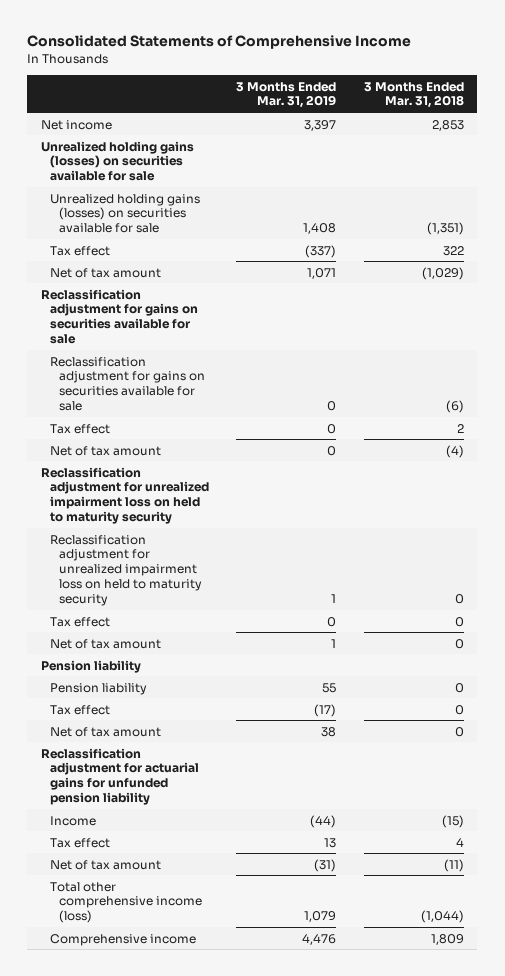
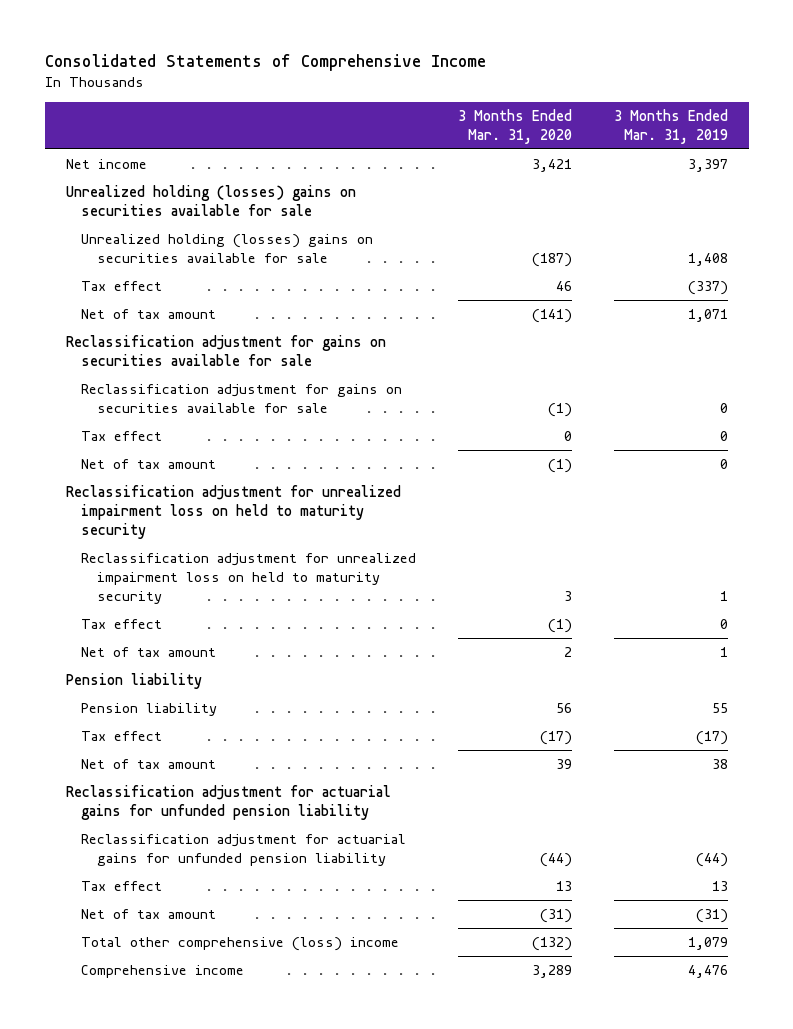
- | 3 Months Ended Mar. 31, 2019 | 3 Months Ended Mar. 31, 2018
+ | 3 Months Ended Mar. 31, 2020 | 3 Months Ended Mar. 31, 2019
- Unrealized holding gains (losses) on securities available for sale
- Unrealized holding gains (losses) on securities available for sale | 1,408 | (1,351)
+ Unrealized holding (losses) gains on securities available for sale
+ Unrealized holding (losses) gains on securities available for sale | (187) | 1,408
- Income | (44) | (15)
+ Reclassification adjustment for actuarial gains for unfunded pension liability | (44) | (44)
- Total other comprehensive income (loss) | 1,079 | (1,044)
+ Total other comprehensive (loss) income | (132) | 1,079

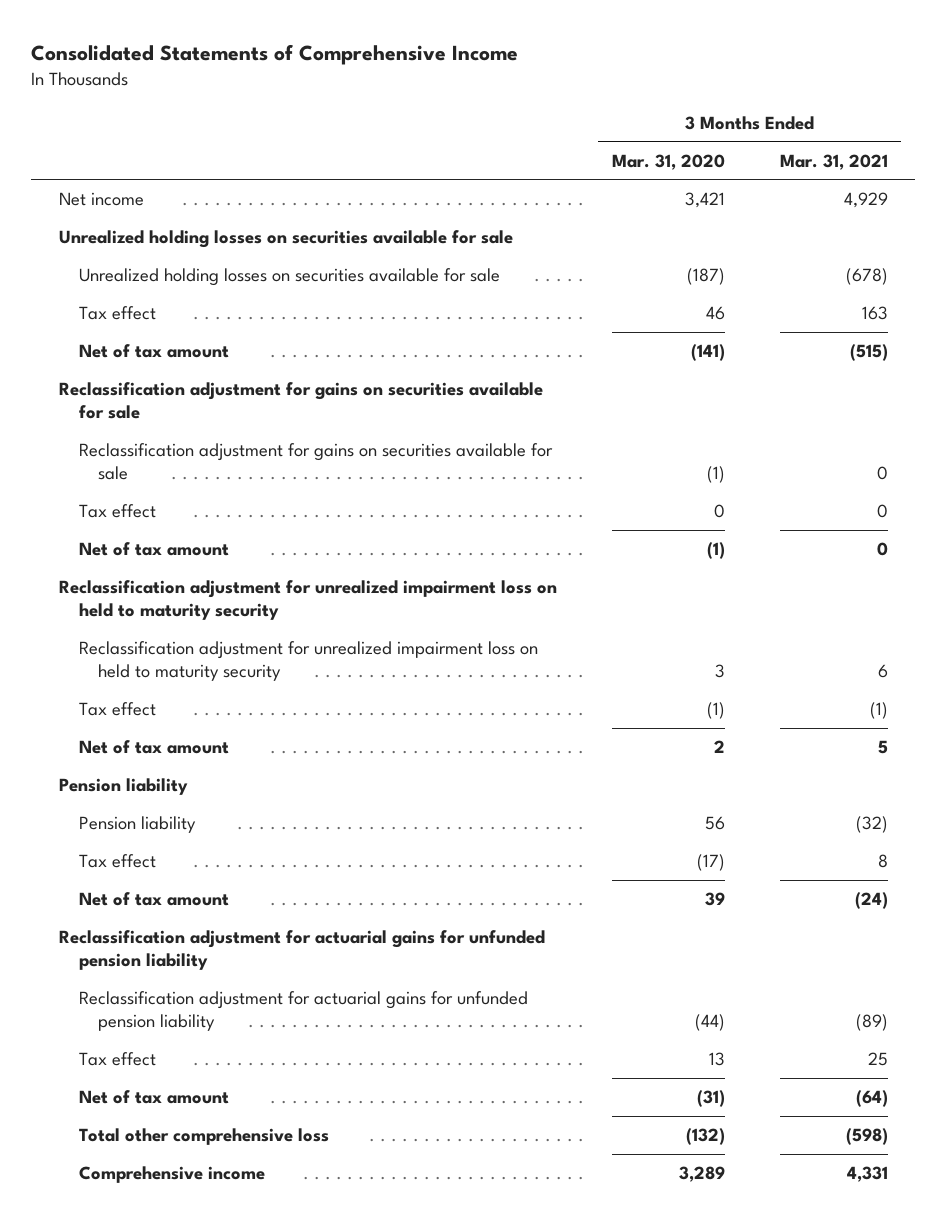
- | 3 Months Ended Mar. 31, 2020 | 3 Months Ended Mar. 31, 2019
+ | 3 Months Ended Mar. 31, 2020 | 3 Months Ended Mar. 31, 2021
- Unrealized holding (losses) gains on securities available for sale
- Unrealized holding (losses) gains on securities available for sale | (187) | 1,408
+ Unrealized holding losses on securities available for sale
+ Unrealized holding losses on securities available for sale | (187) | (678)
- Total other comprehensive (loss) income | (132) | 1,079
+ Total other comprehensive loss | (132) | (598)

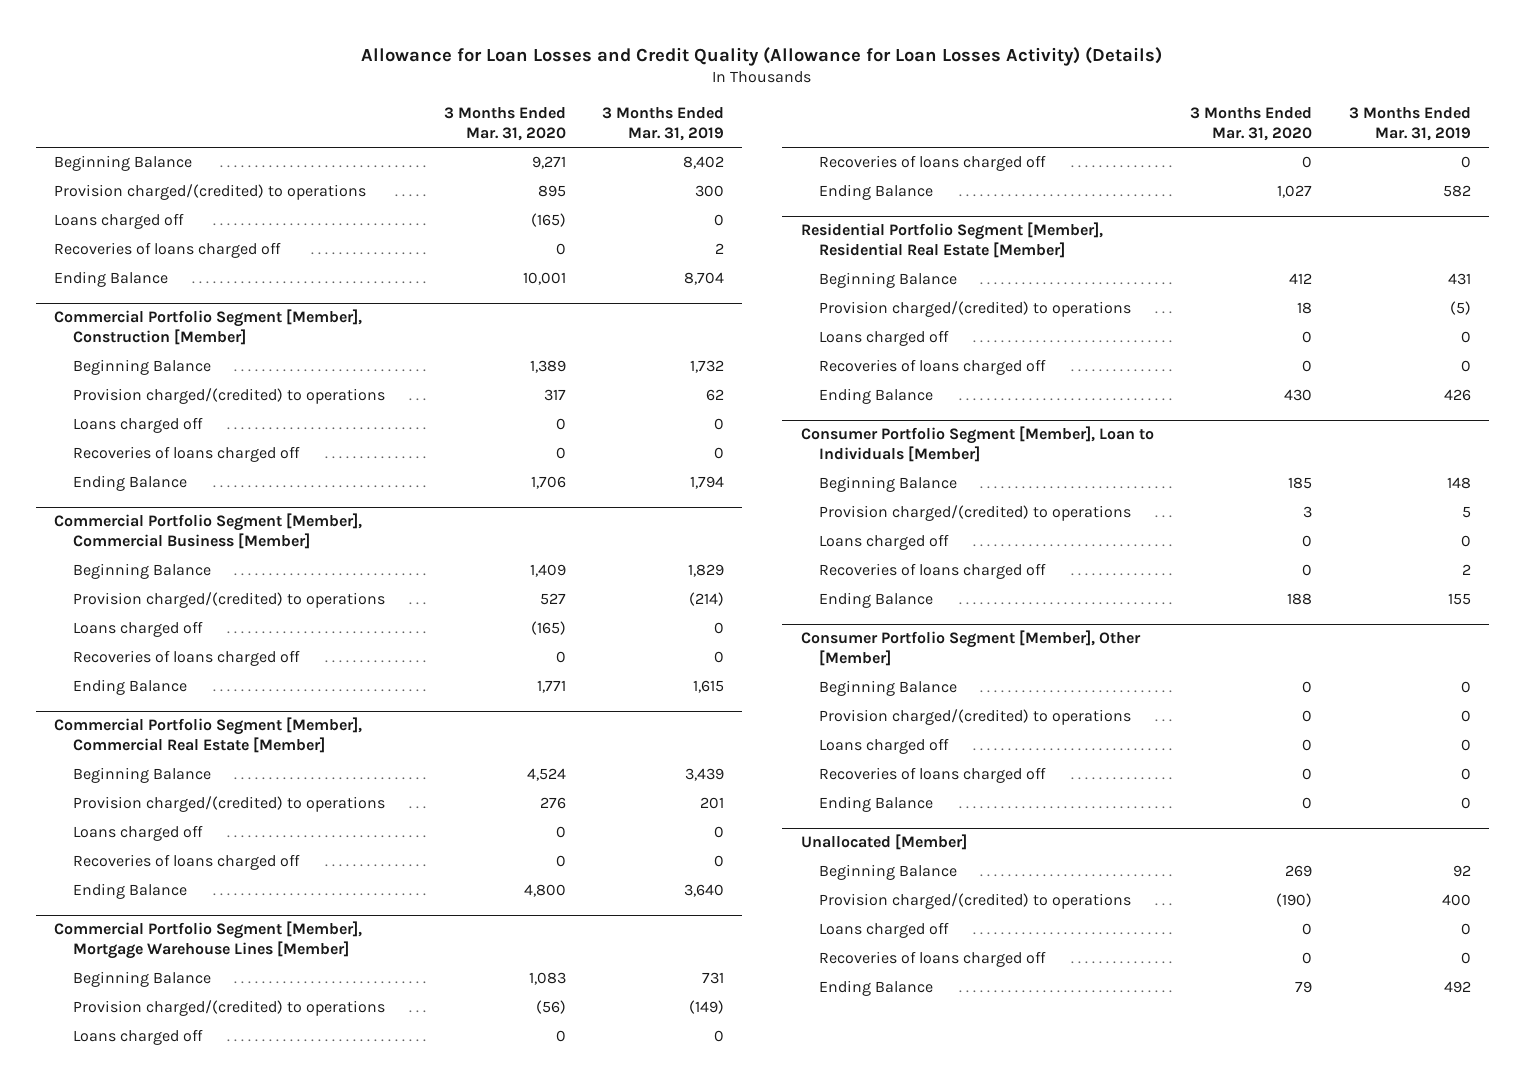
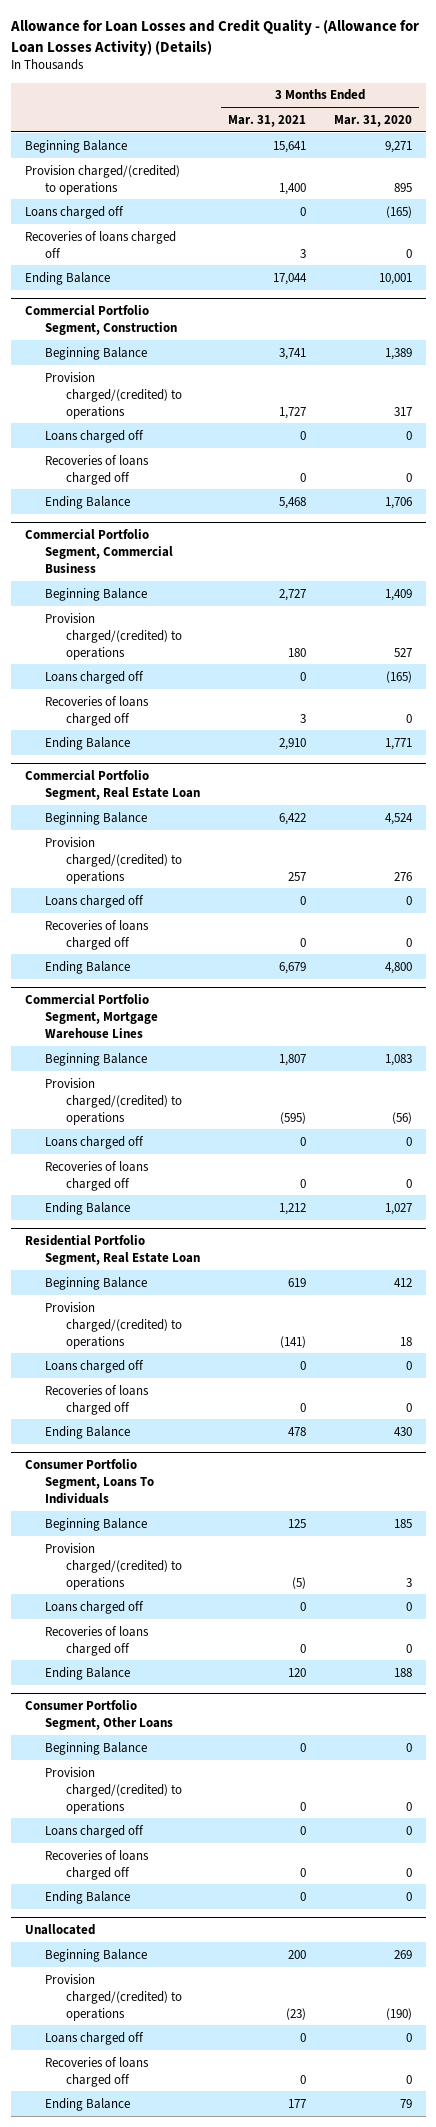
- Allowance for Loan Losses and Credit Quality (Allowance for Loan Losses Activity) (Details)
+ Allowance for Loan Losses and Credit Quality - (Allowance for Loan Losses Activity) (Details)
- | 3 Months Ended Mar. 31, 2020 | 3 Months Ended Mar. 31, 2019
+ | 3 Months Ended Mar. 31, 2021 | 3 Months Ended Mar. 31, 2020
- Commercial Portfolio Segment [Member], Construction [Member]
+ Commercial Portfolio Segment, Construction
- Commercial Portfolio Segment [Member], Commercial Business [Member]
+ Commercial Portfolio Segment, Commercial Business
- Commercial Portfolio Segment [Member], Commercial Real Estate [Member]
+ Commercial Portfolio Segment, Real Estate Loan
- Commercial Portfolio Segment [Member], Mortgage Warehouse Lines [Member]
+ Commercial Portfolio Segment, Mortgage Warehouse Lines
- Residential Portfolio Segment [Member], Residential Real Estate [Member]
+ Residential Portfolio Segment, Real Estate Loan
- Consumer Portfolio Segment [Member], Loan to Individuals [Member]
+ Consumer Portfolio Segment, Loans To Individuals
- Consumer Portfolio Segment [Member], Other [Member]
+ Consumer Portfolio Segment, Other Loans
- Unallocated [Member]
+ Unallocated

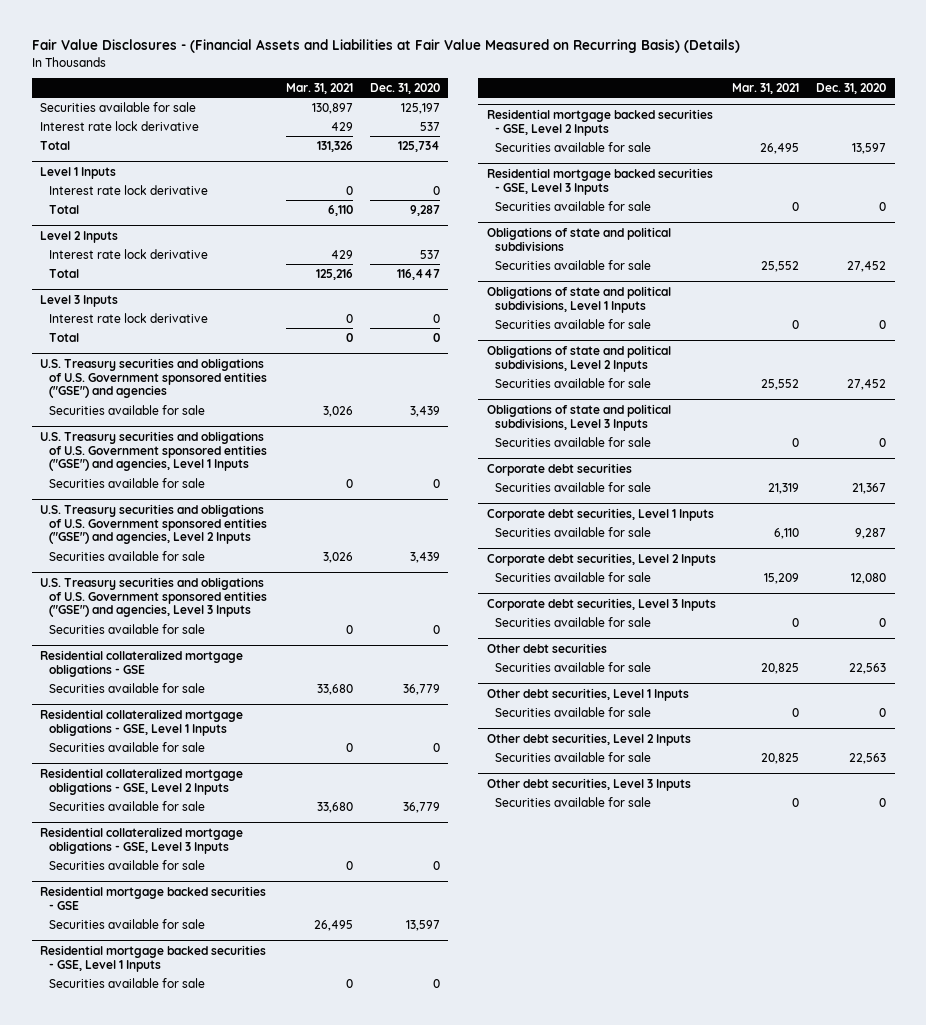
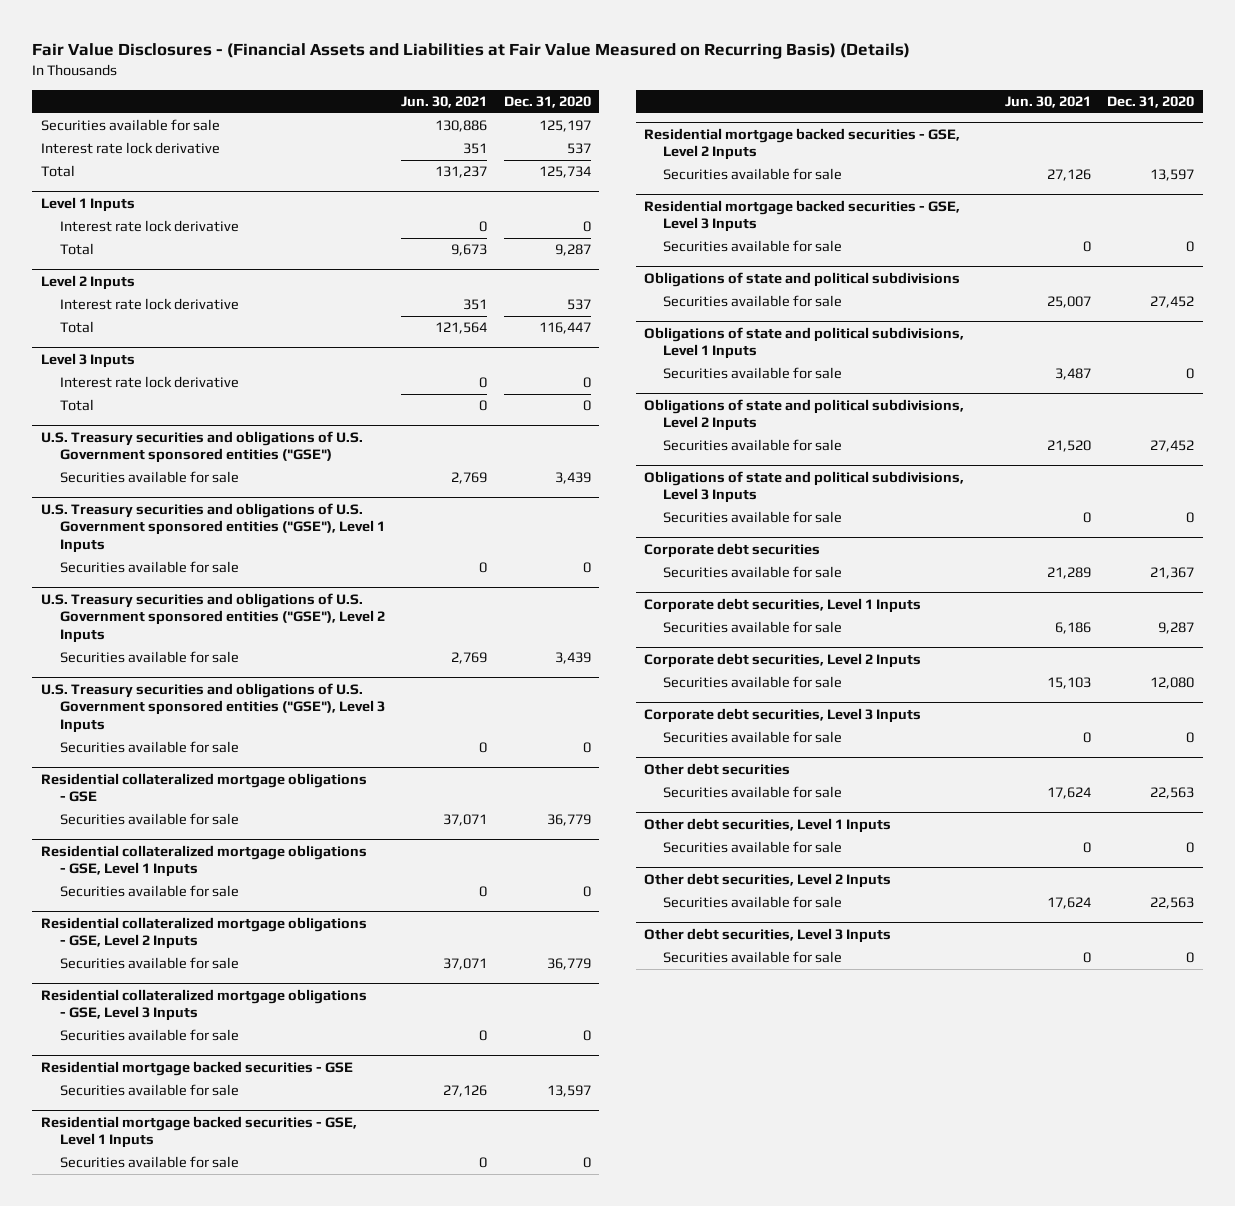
- | Mar. 31, 2021 | Dec. 31, 2020
+ | Jun. 30, 2021 | Dec. 31, 2020
- U.S. Treasury securities and obligations of U.S. Government sponsored entities ("GSE") and agencies
+ U.S. Treasury securities and obligations of U.S. Government sponsored entities ("GSE")
- U.S. Treasury securities and obligations of U.S. Government sponsored entities ("GSE") and agencies, Level 1 Inputs
+ U.S. Treasury securities and obligations of U.S. Government sponsored entities ("GSE"), Level 1 Inputs
- U.S. Treasury securities and obligations of U.S. Government sponsored entities ("GSE") and agencies, Level 2 Inputs
+ U.S. Treasury securities and obligations of U.S. Government sponsored entities ("GSE"), Level 2 Inputs
- U.S. Treasury securities and obligations of U.S. Government sponsored entities ("GSE") and agencies, Level 3 Inputs
+ U.S. Treasury securities and obligations of U.S. Government sponsored entities ("GSE"), Level 3 Inputs

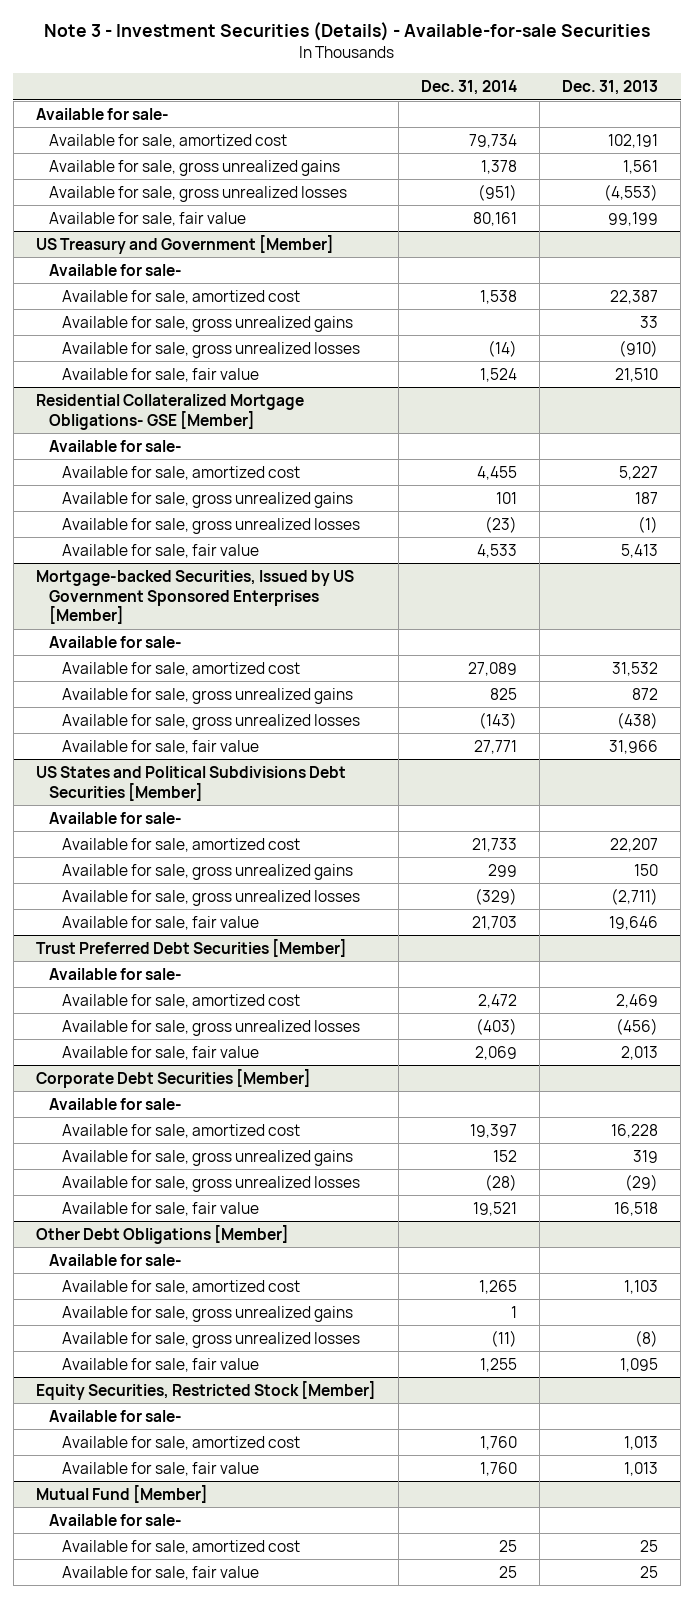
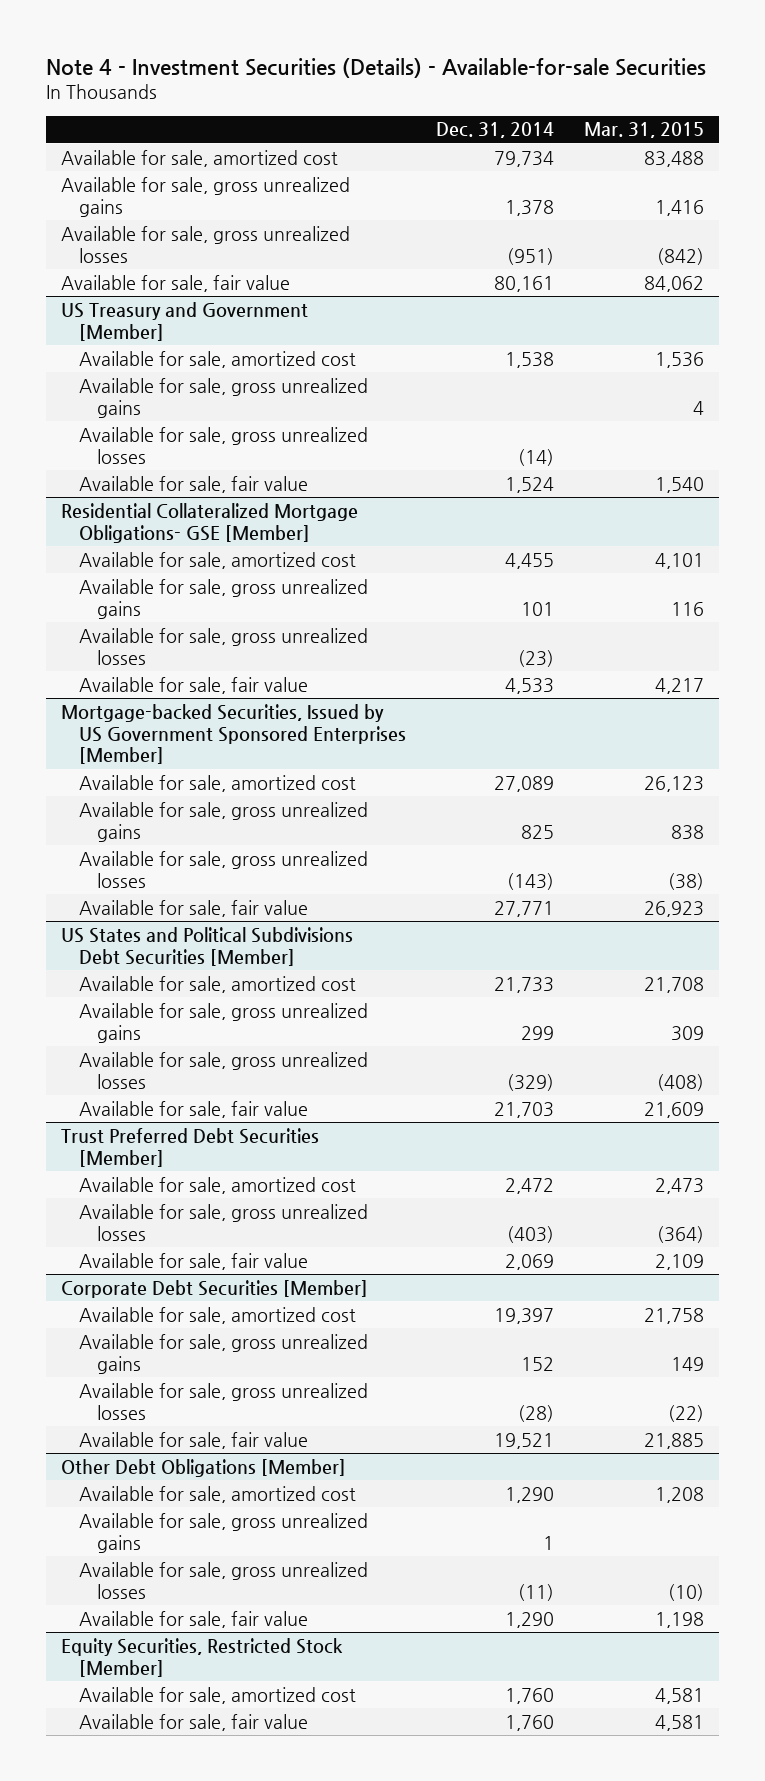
- Note 3 - Investment Securities (Details) - Available-for-sale Securities
+ Note 4 - Investment Securities (Details) - Available-for-sale Securities
- | Dec. 31, 2014 | Dec. 31, 2013
+ | Dec. 31, 2014 | Mar. 31, 2015
- Available for sale-
@ US Treasury and Government [Member]
- Available for sale-
@ Residential Collateralized Mortgage Obligations- GSE [Member]
- Available for sale-
@ Mortgage-backed Securities, Issued by US Government Sponsored Enterprises [Member]
- Available for sale-
@ US States and Political Subdivisions Debt Securities [Member]
- Available for sale-
@ Trust Preferred Debt Securities [Member]
- Available for sale-
@ Corporate Debt Securities [Member]
- Available for sale-
@ Other Debt Obligations [Member]
- Available for sale-
- Available for sale, amortized cost | 1,265 | 1,103
+ Available for sale, amortized cost | 1,290 | 1,208
- Available for sale, fair value | 1,255 | 1,095
+ Available for sale, fair value | 1,290 | 1,198
@ Equity Securities, Restricted Stock [Member]
- Available for sale-
- Mutual Fund [Member]
- Available for sale-
- Available for sale, amortized cost | 25 | 25
- Available for sale, fair value | 25 | 25

